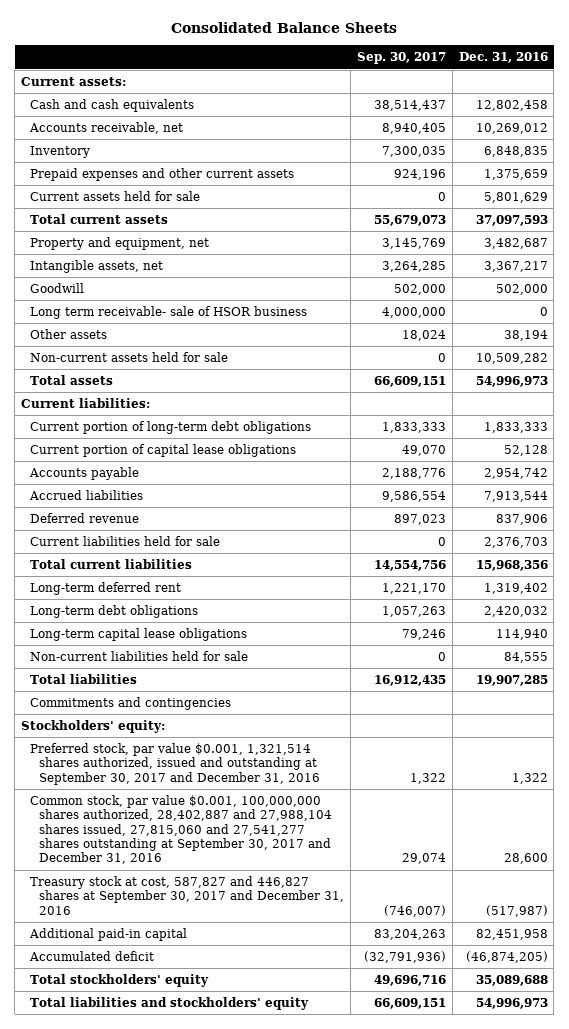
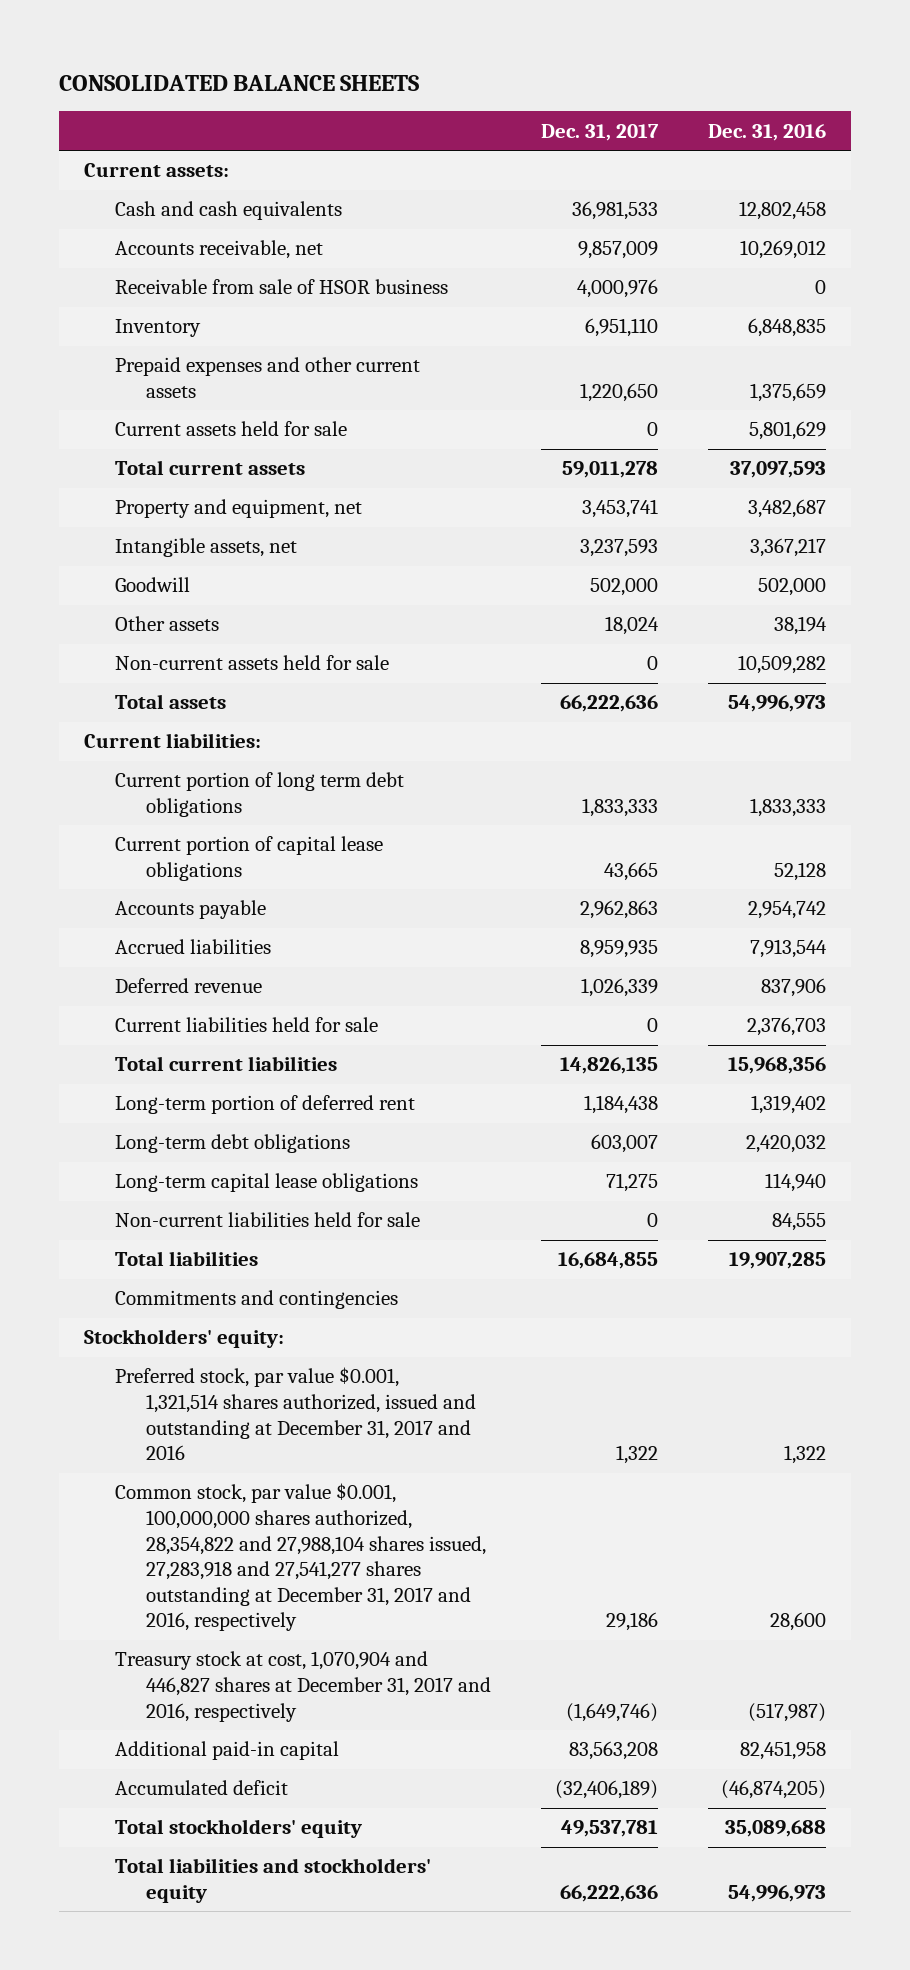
- Consolidated Balance Sheets
+ CONSOLIDATED BALANCE SHEETS
- | Sep. 30, 2017 | Dec. 31, 2016
+ | Dec. 31, 2017 | Dec. 31, 2016
+ Receivable from sale of HSOR business | 4,000,976 | 0
- Long term receivable- sale of HSOR business | 4,000,000 | 0
- Current portion of long-term debt obligations | 1,833,333 | 1,833,333
+ Current portion of long term debt obligations | 1,833,333 | 1,833,333
- Long-term deferred rent | 1,221,170 | 1,319,402
+ Long-term portion of deferred rent | 1,184,438 | 1,319,402
- Preferred stock, par value $0.001, 1,321,514 shares authorized, issued and outstanding at September 30, 2017 and December 31, 2016 | 1,322 | 1,322
- Common stock, par value $0.001, 100,000,000 shares authorized, 28,402,887 and 27,988,104 shares issued, 27,815,060 and 27,541,277 shares outstanding at September 30, 2017 and December 31, 2016 | 29,074 | 28,600
- Treasury stock at cost, 587,827 and 446,827 shares at September 30, 2017 and December 31, 2016 | (746,007) | (517,987)
+ Preferred stock, par value $0.001, 1,321,514 shares authorized, issued and outstanding at December 31, 2017 and 2016 | 1,322 | 1,322
+ Common stock, par value $0.001, 100,000,000 shares authorized, 28,354,822 and 27,988,104 shares issued, 27,283,918 and 27,541,277 shares outstanding at December 31, 2017 and 2016, respectively | 29,186 | 28,600
+ Treasury stock at cost, 1,070,904 and 446,827 shares at December 31, 2017 and 2016, respectively | (1,649,746) | (517,987)

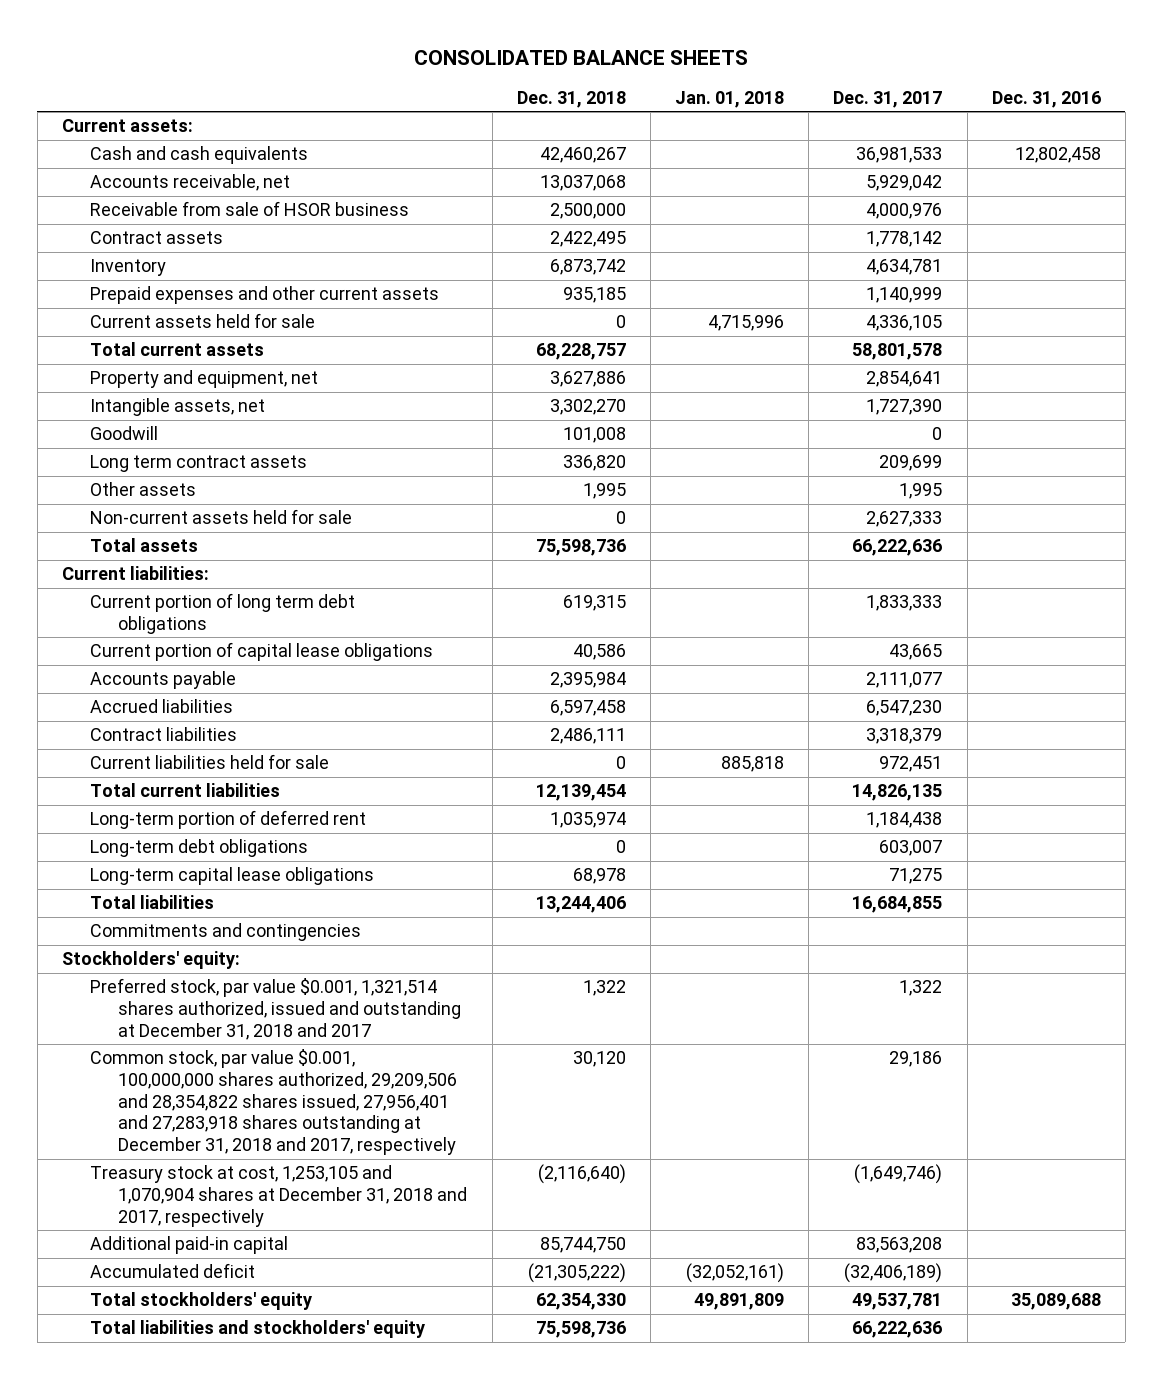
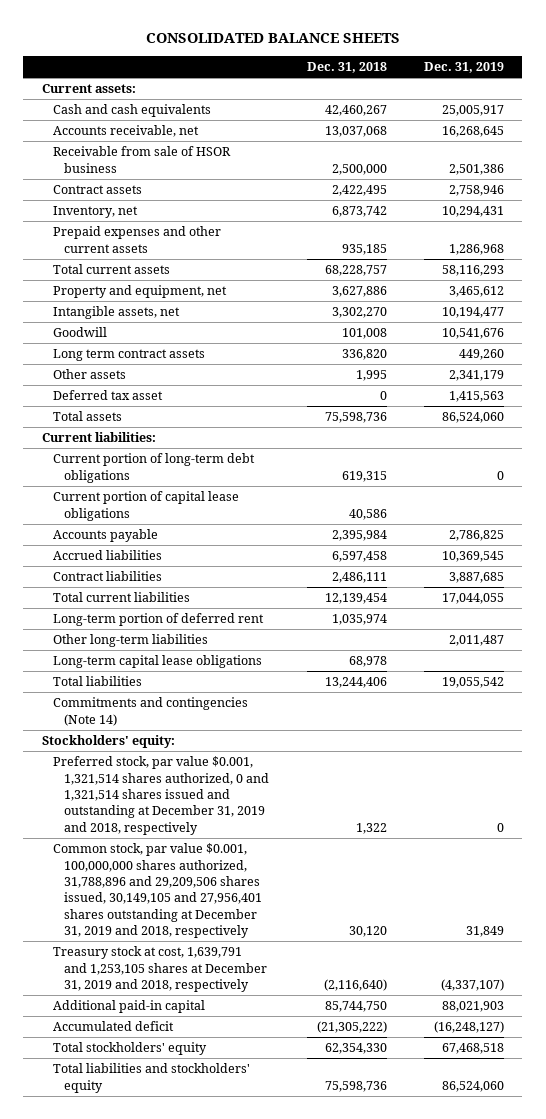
- | Dec. 31, 2018 | Jan. 01, 2018 | Dec. 31, 2017 | Dec. 31, 2016
+ | Dec. 31, 2018 | Dec. 31, 2019
- Inventory | 6,873,742 | | 4,634,781 |
+ Inventory, net | 6,873,742 | 10,294,431
- Current assets held for sale | 0 | 4,715,996 | 4,336,105 |
- Non-current assets held for sale | 0 | | 2,627,333 |
+ Deferred tax asset | 0 | 1,415,563
- Current portion of long term debt obligations | 619,315 | | 1,833,333 |
+ Current portion of long-term debt obligations | 619,315 | 0
- Current liabilities held for sale | 0 | 885,818 | 972,451 |
- Long-term debt obligations | 0 | | 603,007 |
+ Other long-term liabilities | | 2,011,487
- Commitments and contingencies
+ Commitments and contingencies (Note 14)
- Preferred stock, par value $0.001, 1,321,514 shares authorized, issued and outstanding at December 31, 2018 and 2017 | 1,322 | | 1,322 |
- Common stock, par value $0.001, 100,000,000 shares authorized, 29,209,506 and 28,354,822 shares issued, 27,956,401 and 27,283,918 shares outstanding at December 31, 2018 and 2017, respectively | 30,120 | | 29,186 |
- Treasury stock at cost, 1,253,105 and 1,070,904 shares at December 31, 2018 and 2017, respectively | (2,116,640) | | (1,649,746) |
+ Preferred stock, par value $0.001, 1,321,514 shares authorized, 0 and 1,321,514 shares issued and outstanding at December 31, 2019 and 2018, respectively | 1,322 | 0
+ Common stock, par value $0.001, 100,000,000 shares authorized, 31,788,896 and 29,209,506 shares issued, 30,149,105 and 27,956,401 shares outstanding at December 31, 2019 and 2018, respectively | 30,120 | 31,849
+ Treasury stock at cost, 1,639,791 and 1,253,105 shares at December 31, 2019 and 2018, respectively | (2,116,640) | (4,337,107)

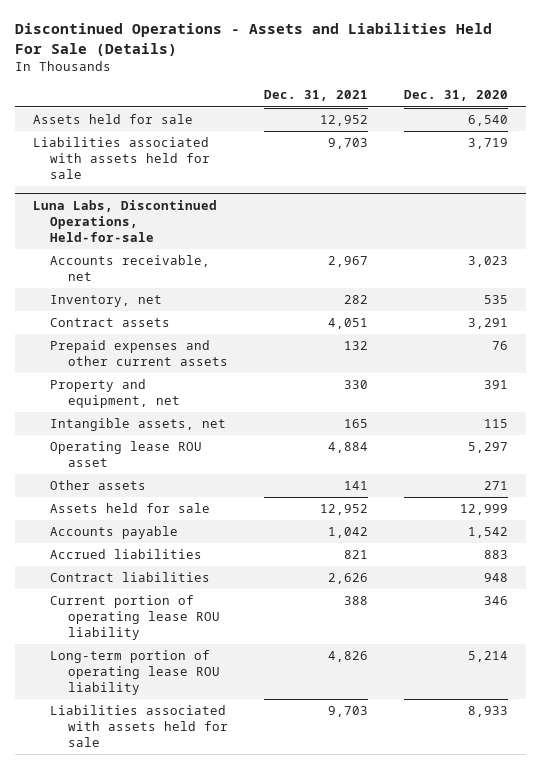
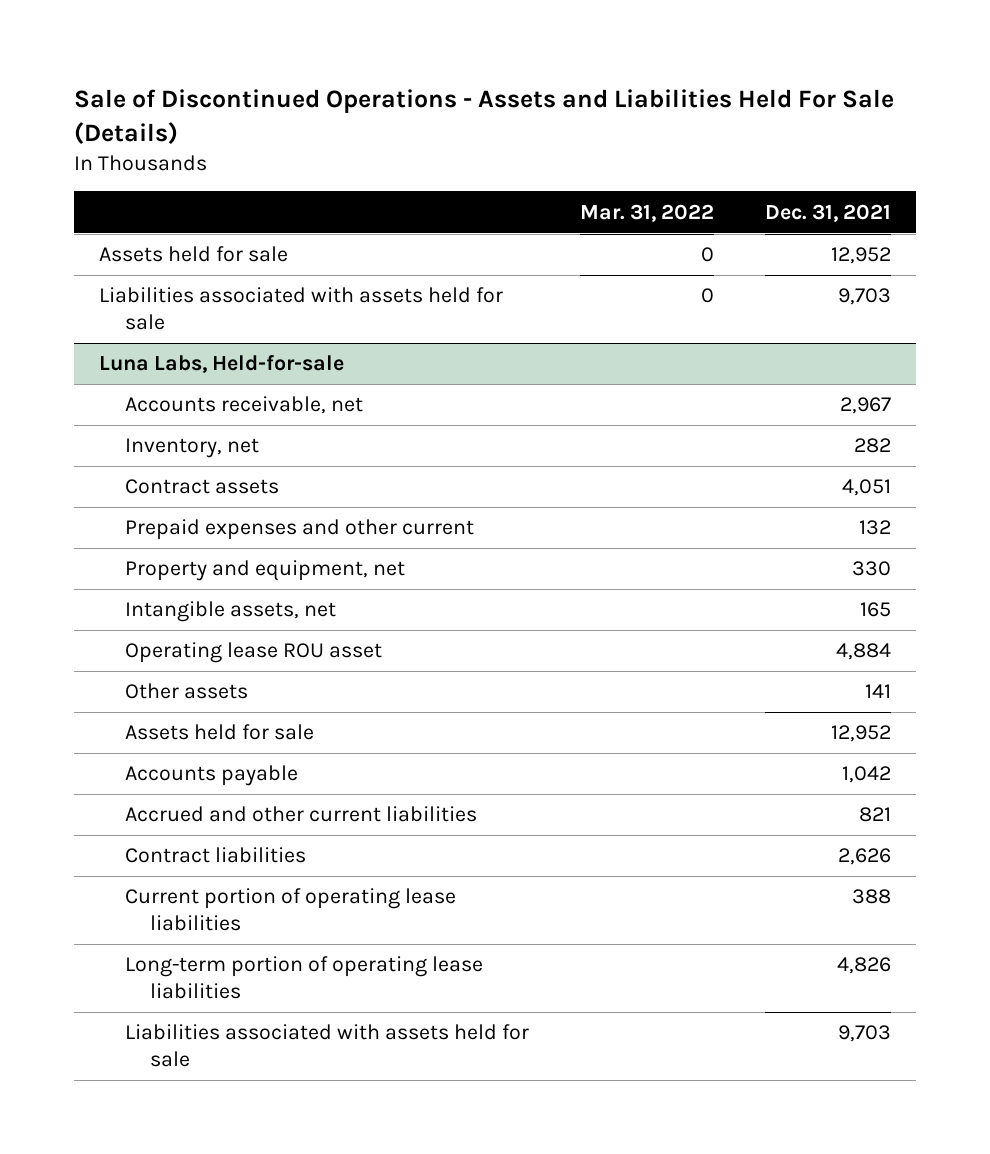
- Discontinued Operations - Assets and Liabilities Held For Sale (Details)
+ Sale of Discontinued Operations - Assets and Liabilities Held For Sale (Details)
- | Dec. 31, 2021 | Dec. 31, 2020
+ | Mar. 31, 2022 | Dec. 31, 2021
- Luna Labs, Discontinued Operations, Held-for-sale
+ Luna Labs, Held-for-sale
- Prepaid expenses and other current assets | 132 | 76
+ Prepaid expenses and other current | | 132
- Accrued liabilities | 821 | 883
+ Accrued and other current liabilities | | 821
- Current portion of operating lease ROU liability | 388 | 346
- Long-term portion of operating lease ROU liability | 4,826 | 5,214
+ Current portion of operating lease liabilities | | 388
+ Long-term portion of operating lease liabilities | | 4,826

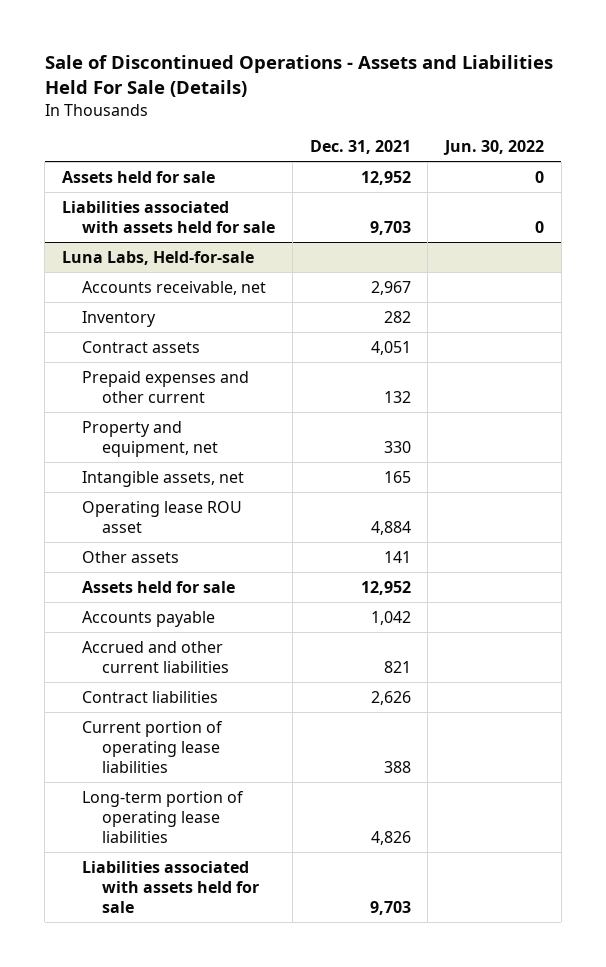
- | Mar. 31, 2022 | Dec. 31, 2021
+ | Dec. 31, 2021 | Jun. 30, 2022
@ Luna Labs, Held-for-sale
- Inventory, net | | 282
+ Inventory | 282 |

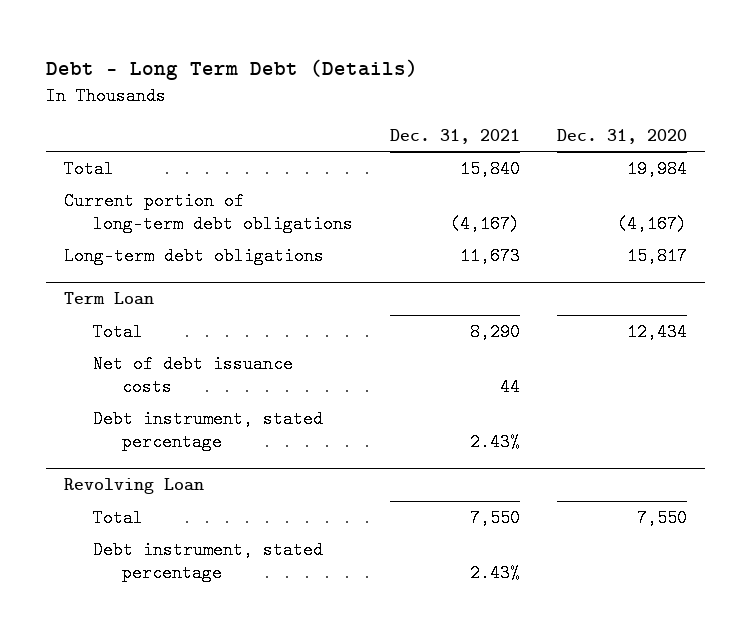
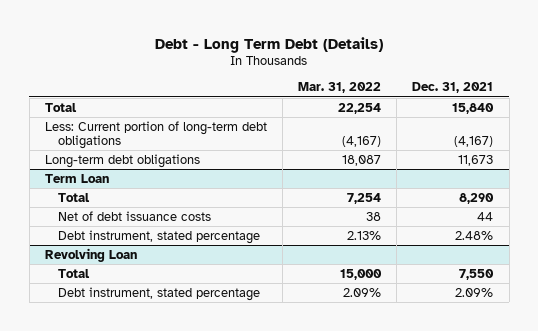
- | Dec. 31, 2021 | Dec. 31, 2020
+ | Mar. 31, 2022 | Dec. 31, 2021
- Current portion of long-term debt obligations | (4,167) | (4,167)
+ Less: Current portion of long-term debt obligations | (4,167) | (4,167)
@ Term Loan
- Debt instrument, stated percentage | 2.43% |
+ Debt instrument, stated percentage | 2.13% | 2.48%
@ Revolving Loan
- Debt instrument, stated percentage | 2.43% |
+ Debt instrument, stated percentage | 2.09% | 2.09%

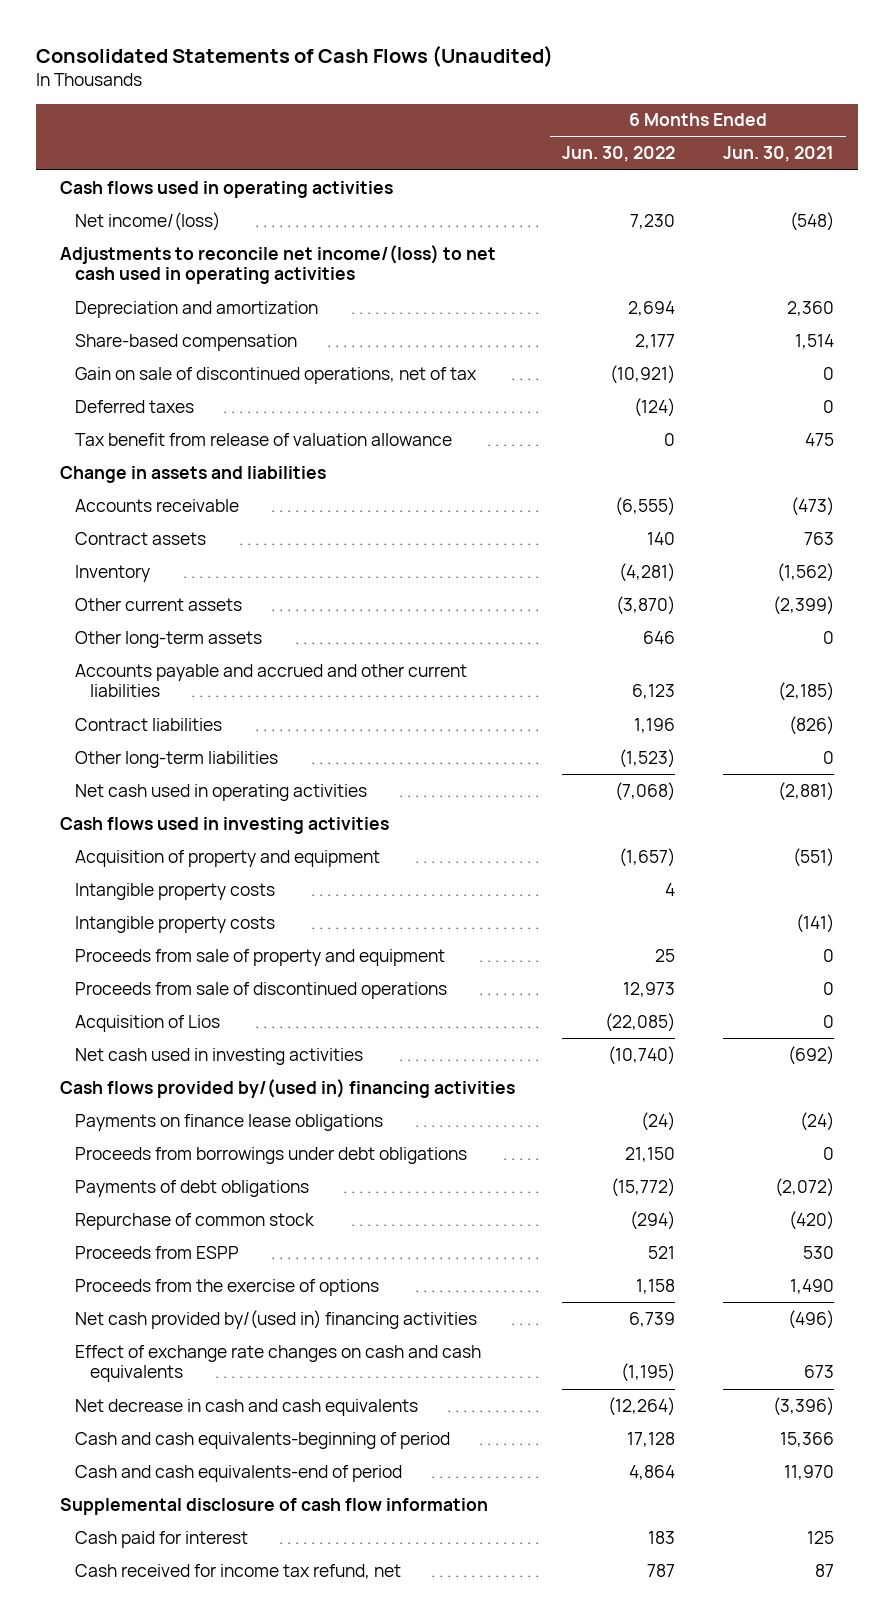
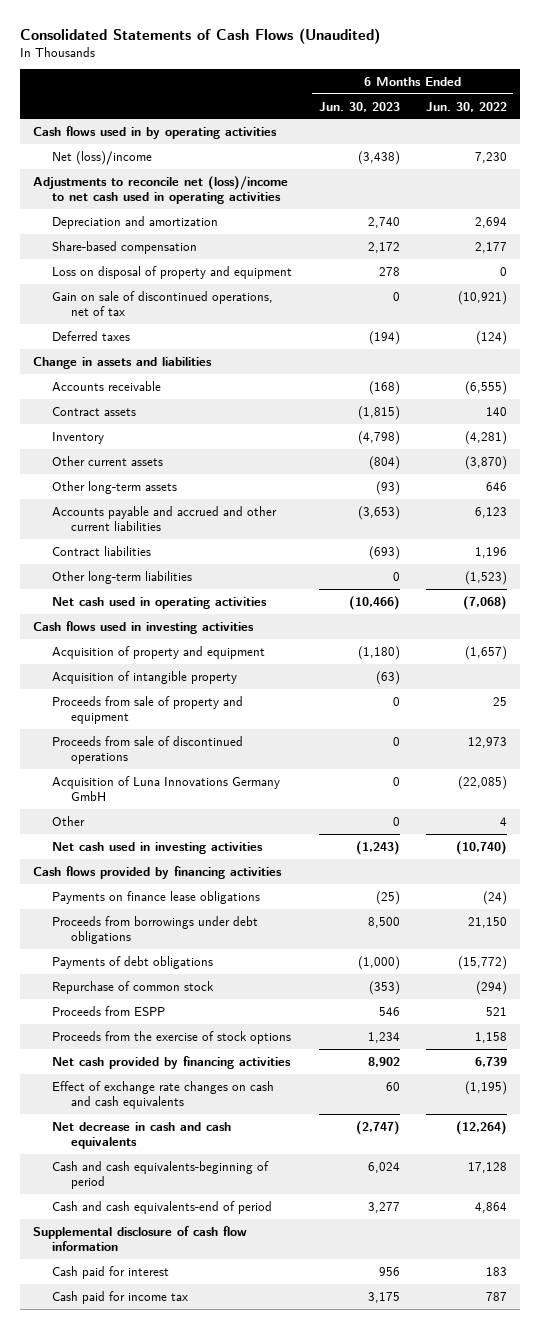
- | 6 Months Ended Jun. 30, 2022 | 6 Months Ended Jun. 30, 2021
+ | 6 Months Ended Jun. 30, 2023 | 6 Months Ended Jun. 30, 2022
- Cash flows used in operating activities
- Net income/(loss) | 7,230 | (548)
- Adjustments to reconcile net income/(loss) to net cash used in operating activities
+ Cash flows used in by operating activities
+ Net (loss)/income | (3,438) | 7,230
+ Adjustments to reconcile net (loss)/income to net cash used in operating activities
+ Loss on disposal of property and equipment | 278 | 0
- Tax benefit from release of valuation allowance | 0 | 475
- Intangible property costs | 4 |
- Intangible property costs | | (141)
+ Acquisition of intangible property | (63) |
- Acquisition of Lios | (22,085) | 0
+ Acquisition of Luna Innovations Germany GmbH | 0 | (22,085)
+ Other | 0 | 4
- Cash flows provided by/(used in) financing activities
+ Cash flows provided by financing activities
- Proceeds from the exercise of options | 1,158 | 1,490
- Net cash provided by/(used in) financing activities | 6,739 | (496)
+ Proceeds from the exercise of stock options | 1,234 | 1,158
+ Net cash provided by financing activities | 8,902 | 6,739
- Cash received for income tax refund, net | 787 | 87
+ Cash paid for income tax | 3,175 | 787

